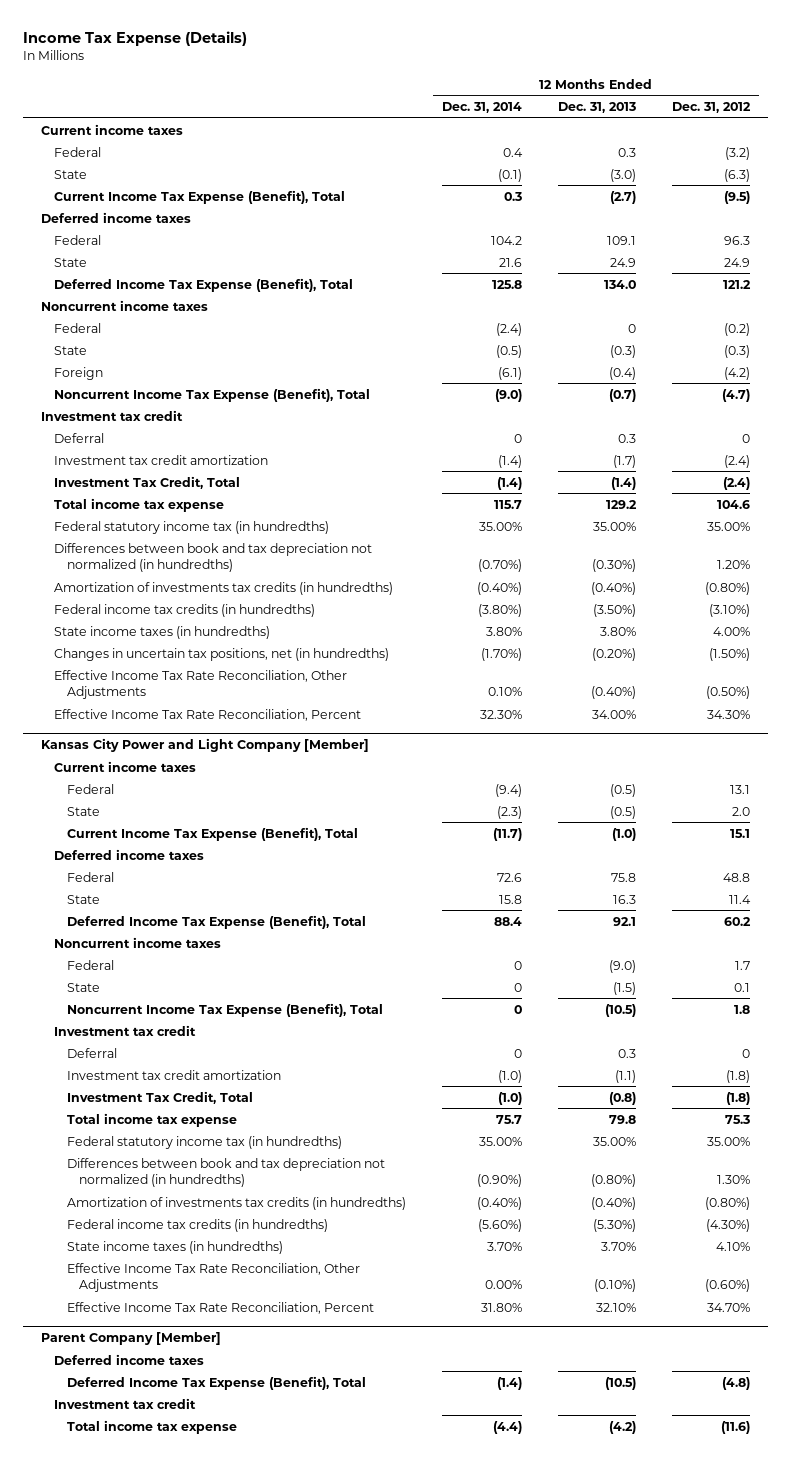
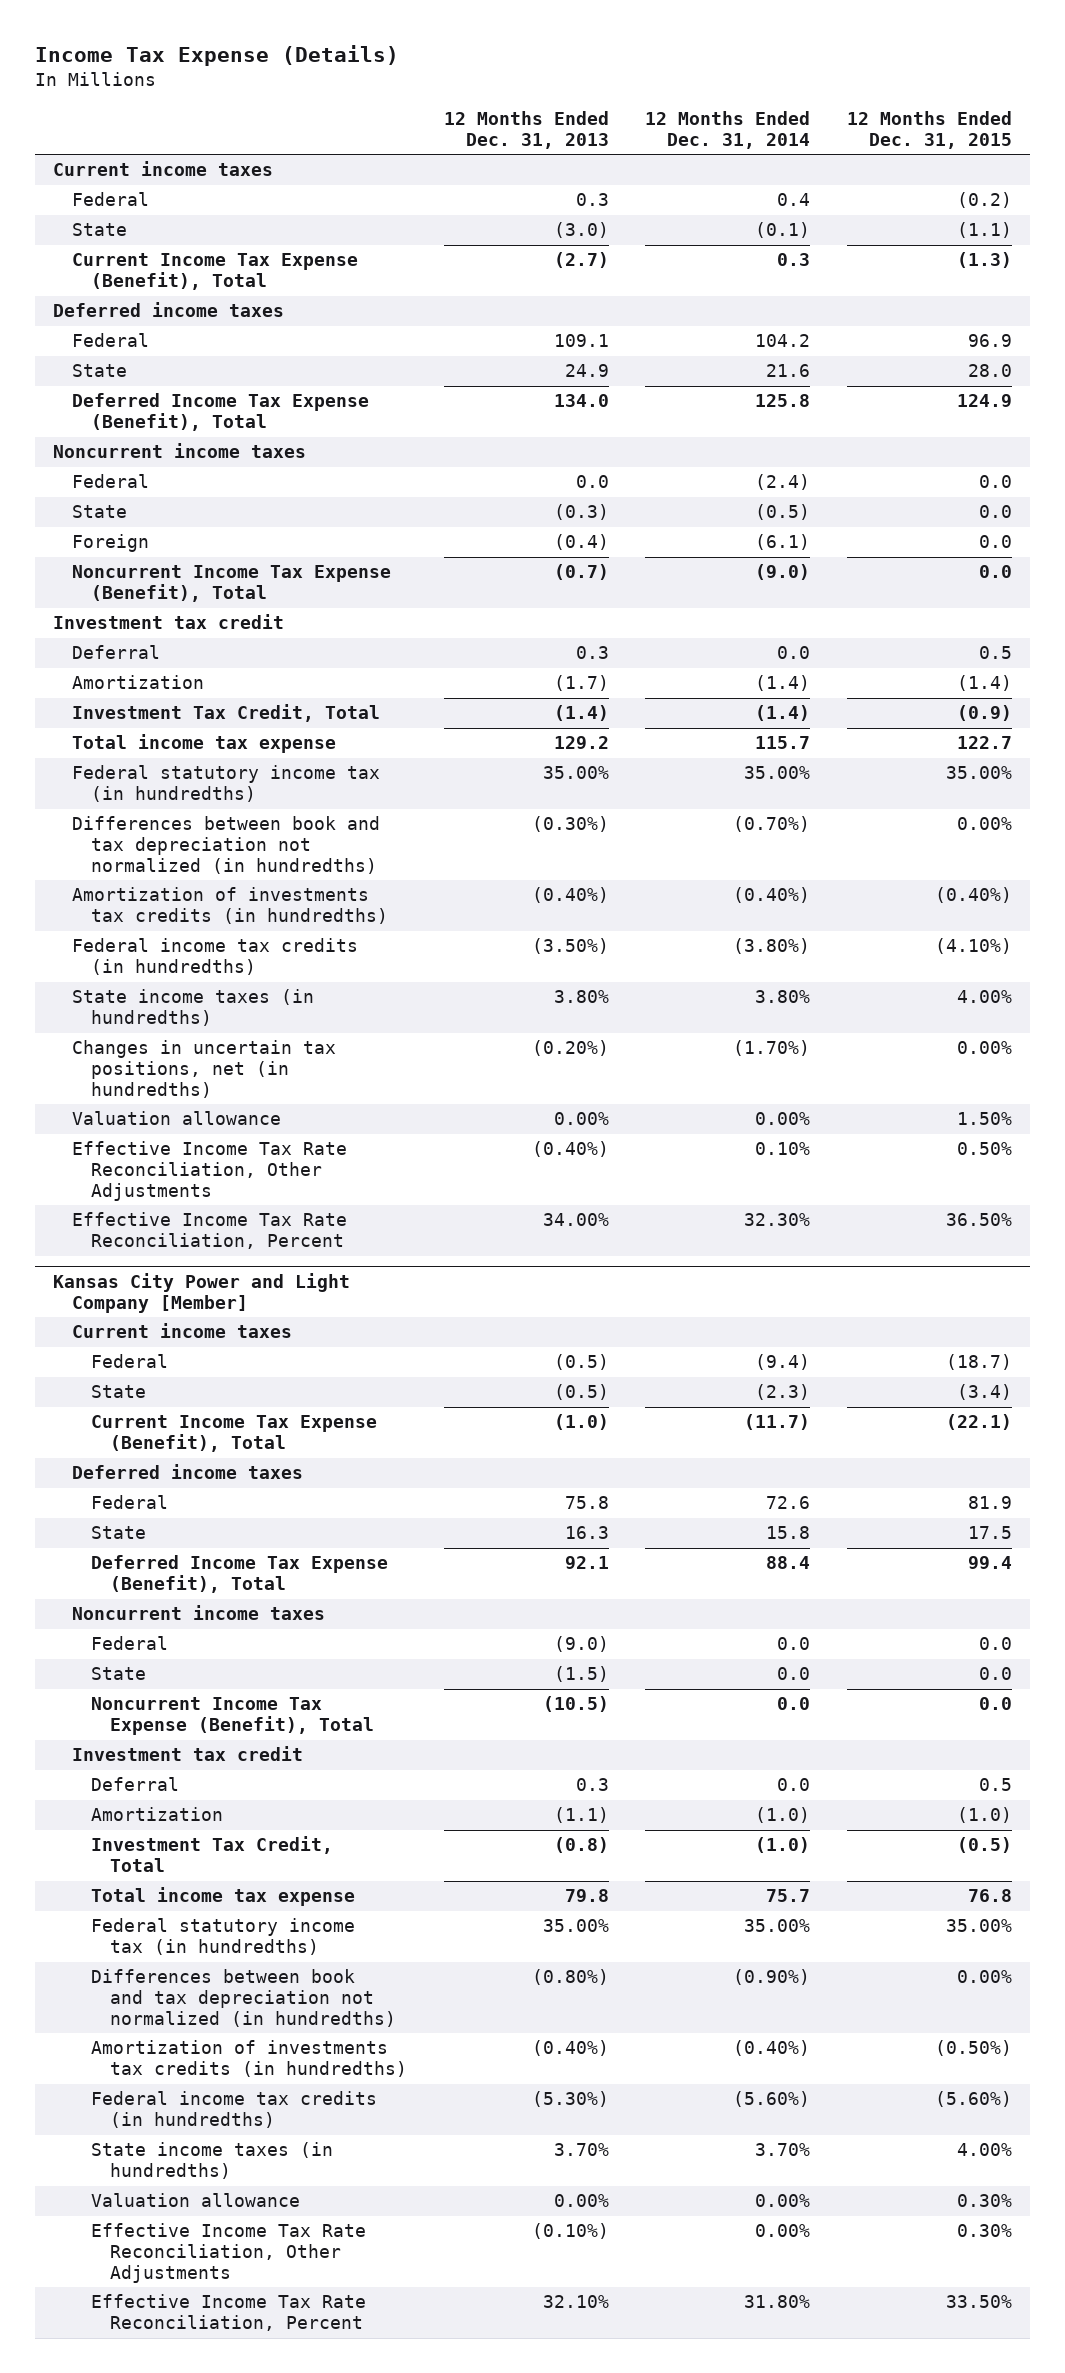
- | 12 Months Ended Dec. 31, 2014 | 12 Months Ended Dec. 31, 2013 | 12 Months Ended Dec. 31, 2012
+ | 12 Months Ended Dec. 31, 2013 | 12 Months Ended Dec. 31, 2014 | 12 Months Ended Dec. 31, 2015
- Federal | (2.4) | 0 | (0.2)
+ Federal | 0.0 | (2.4) | 0.0
- Deferral | 0 | 0.3 | 0
- Investment tax credit amortization | (1.4) | (1.7) | (2.4)
+ Deferral | 0.3 | 0.0 | 0.5
+ Amortization | (1.7) | (1.4) | (1.4)
+ Valuation allowance | 0.00% | 0.00% | 1.50%
@ Kansas City Power and Light Company [Member]
- Federal | 0 | (9.0) | 1.7
- State | 0 | (1.5) | 0.1
- Noncurrent Income Tax Expense (Benefit), Total | 0 | (10.5) | 1.8
+ Federal | (9.0) | 0.0 | 0.0
+ State | (1.5) | 0.0 | 0.0
+ Noncurrent Income Tax Expense (Benefit), Total | (10.5) | 0.0 | 0.0
- Deferral | 0 | 0.3 | 0
- Investment tax credit amortization | (1.0) | (1.1) | (1.8)
+ Deferral | 0.3 | 0.0 | 0.5
+ Amortization | (1.1) | (1.0) | (1.0)
+ Valuation allowance | 0.00% | 0.00% | 0.30%
- Parent Company [Member]
- Deferred income taxes
- Deferred Income Tax Expense (Benefit), Total | (1.4) | (10.5) | (4.8)
- Investment tax credit
- Total income tax expense | (4.4) | (4.2) | (11.6)

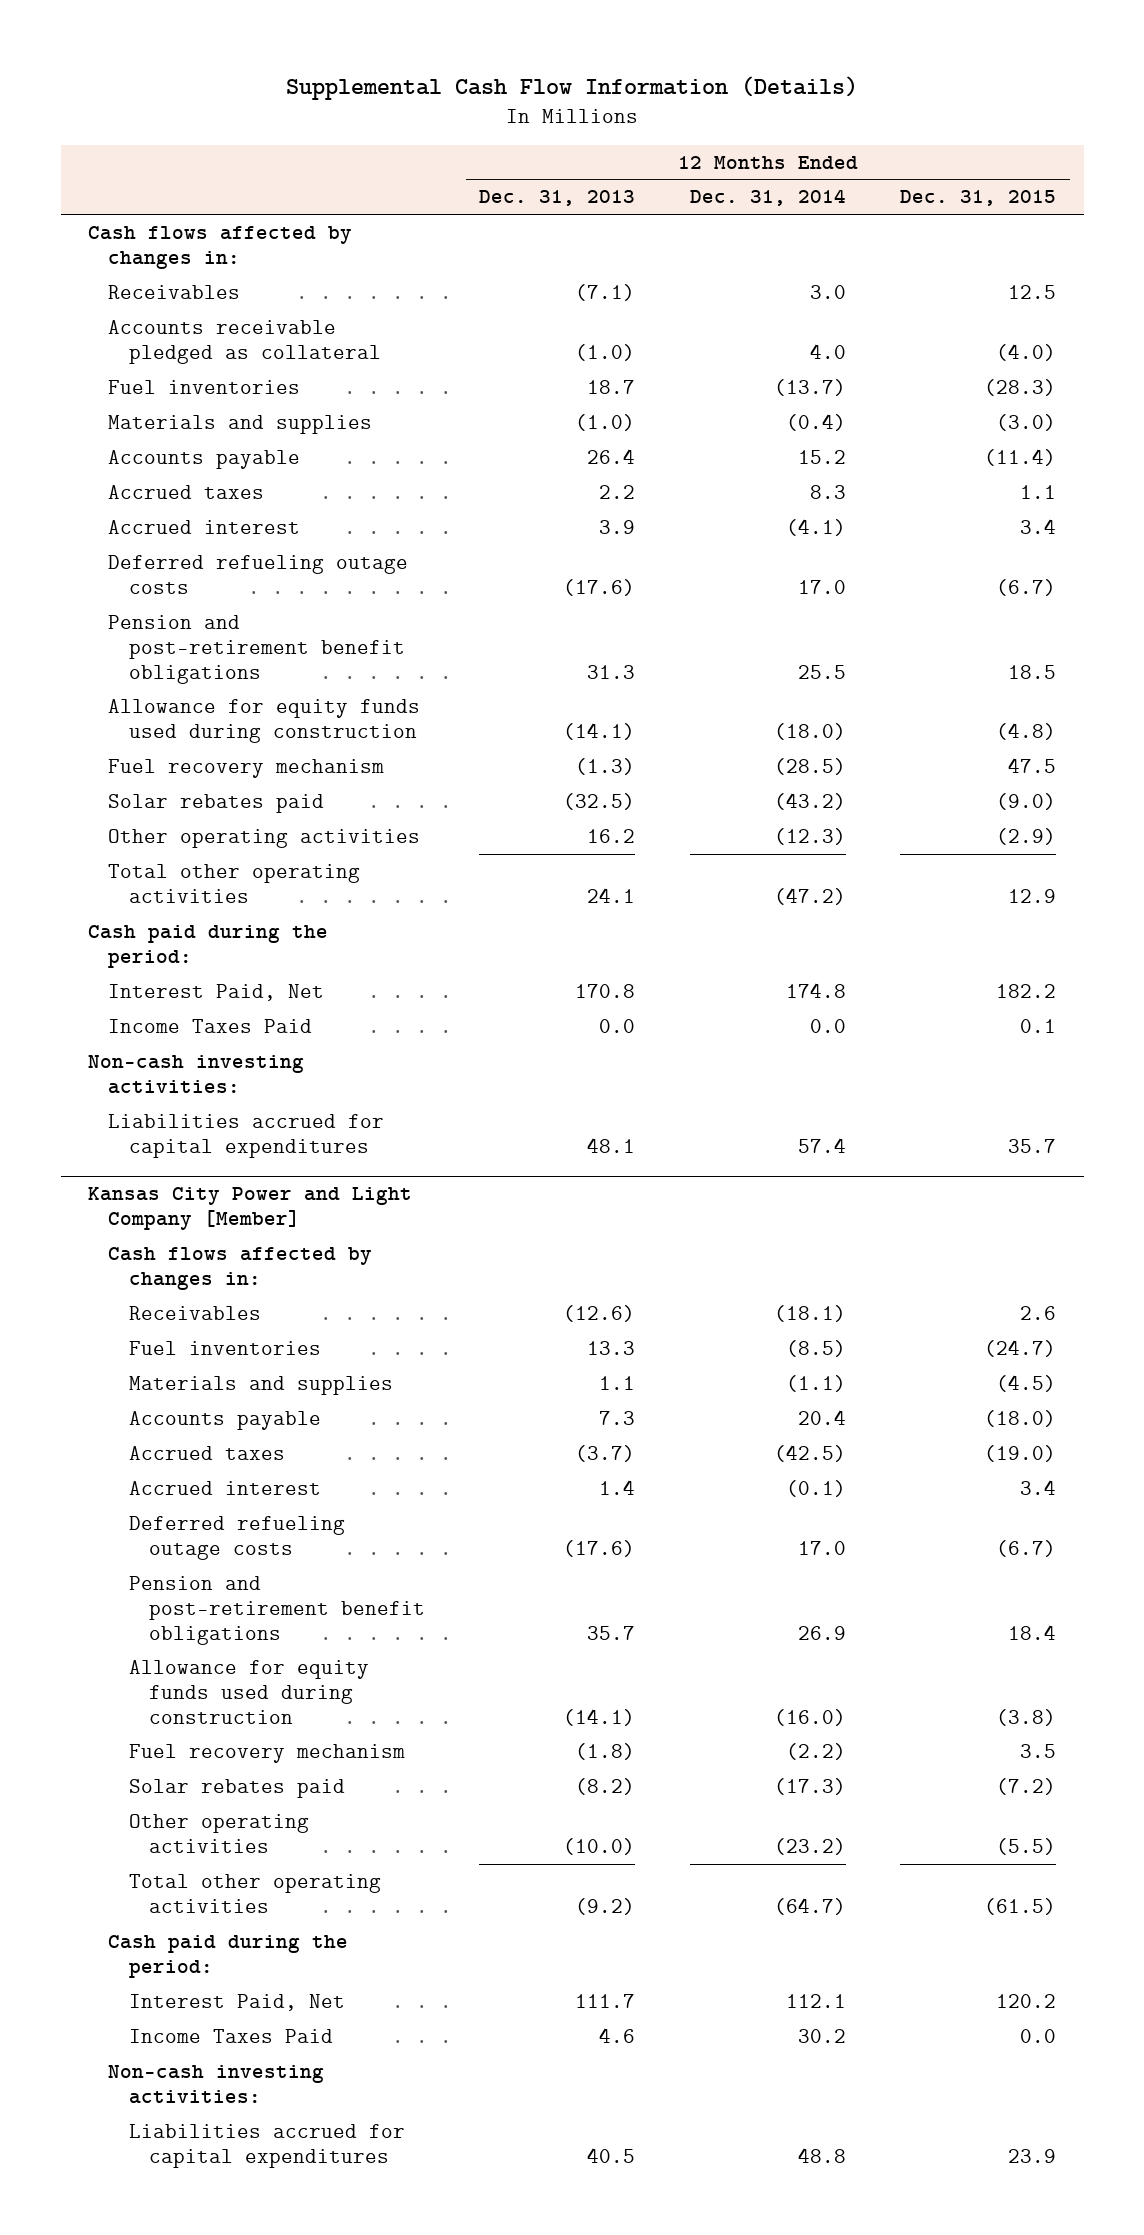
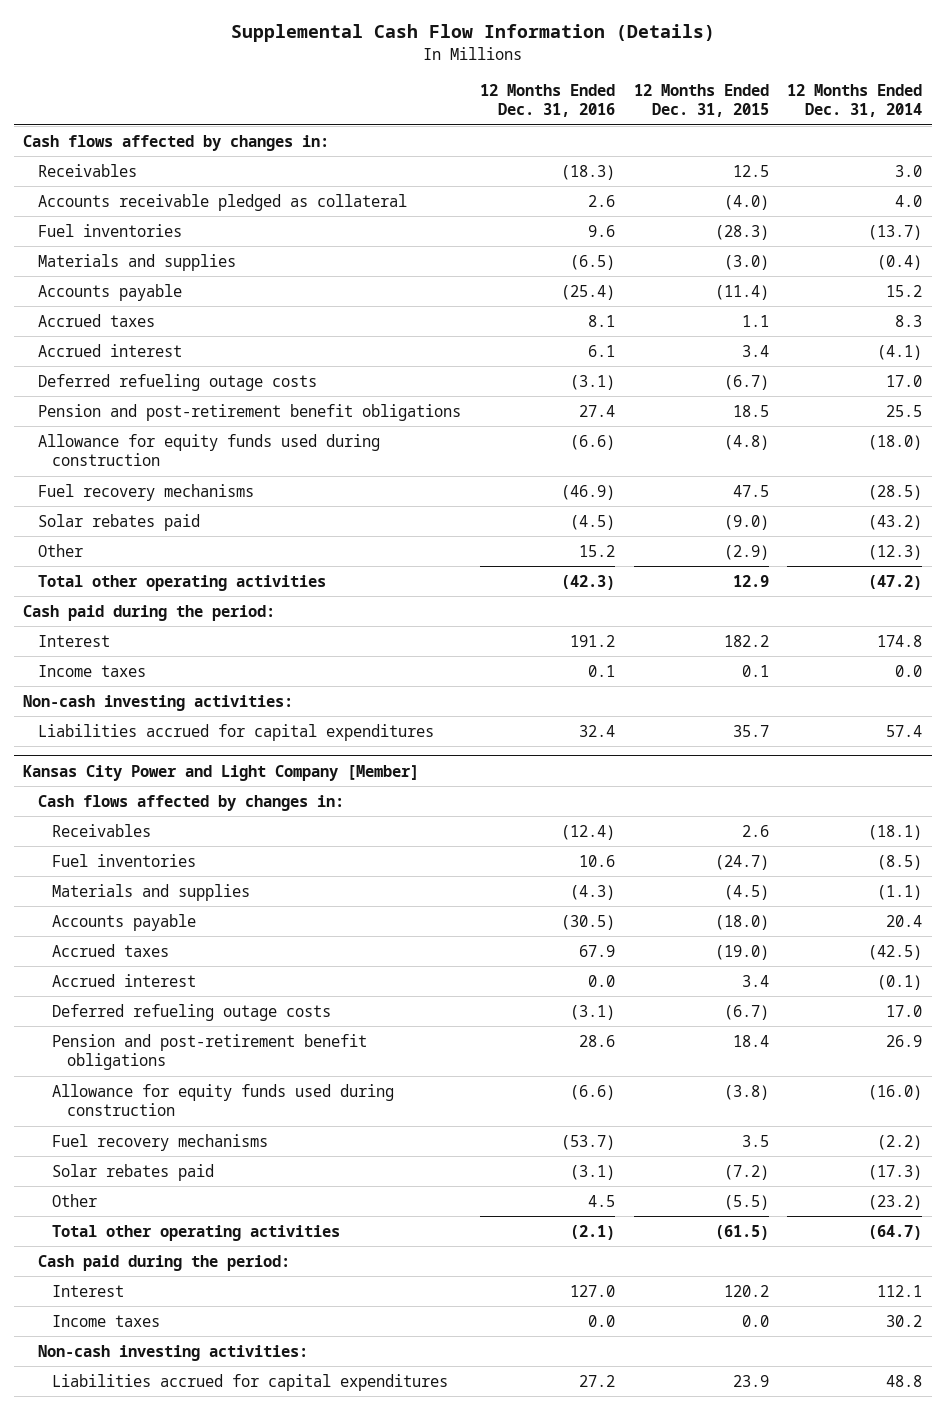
- | 12 Months Ended Dec. 31, 2013 | 12 Months Ended Dec. 31, 2014 | 12 Months Ended Dec. 31, 2015
+ | 12 Months Ended Dec. 31, 2016 | 12 Months Ended Dec. 31, 2015 | 12 Months Ended Dec. 31, 2014
- Fuel recovery mechanism | (1.3) | (28.5) | 47.5
+ Fuel recovery mechanisms | (46.9) | 47.5 | (28.5)
- Other operating activities | 16.2 | (12.3) | (2.9)
+ Other | 15.2 | (2.9) | (12.3)
- Interest Paid, Net | 170.8 | 174.8 | 182.2
- Income Taxes Paid | 0.0 | 0.0 | 0.1
+ Interest | 191.2 | 182.2 | 174.8
+ Income taxes | 0.1 | 0.1 | 0.0
@ Kansas City Power and Light Company [Member]
- Fuel recovery mechanism | (1.8) | (2.2) | 3.5
+ Fuel recovery mechanisms | (53.7) | 3.5 | (2.2)
- Other operating activities | (10.0) | (23.2) | (5.5)
+ Other | 4.5 | (5.5) | (23.2)
- Interest Paid, Net | 111.7 | 112.1 | 120.2
- Income Taxes Paid | 4.6 | 30.2 | 0.0
+ Interest | 127.0 | 120.2 | 112.1
+ Income taxes | 0.0 | 0.0 | 30.2

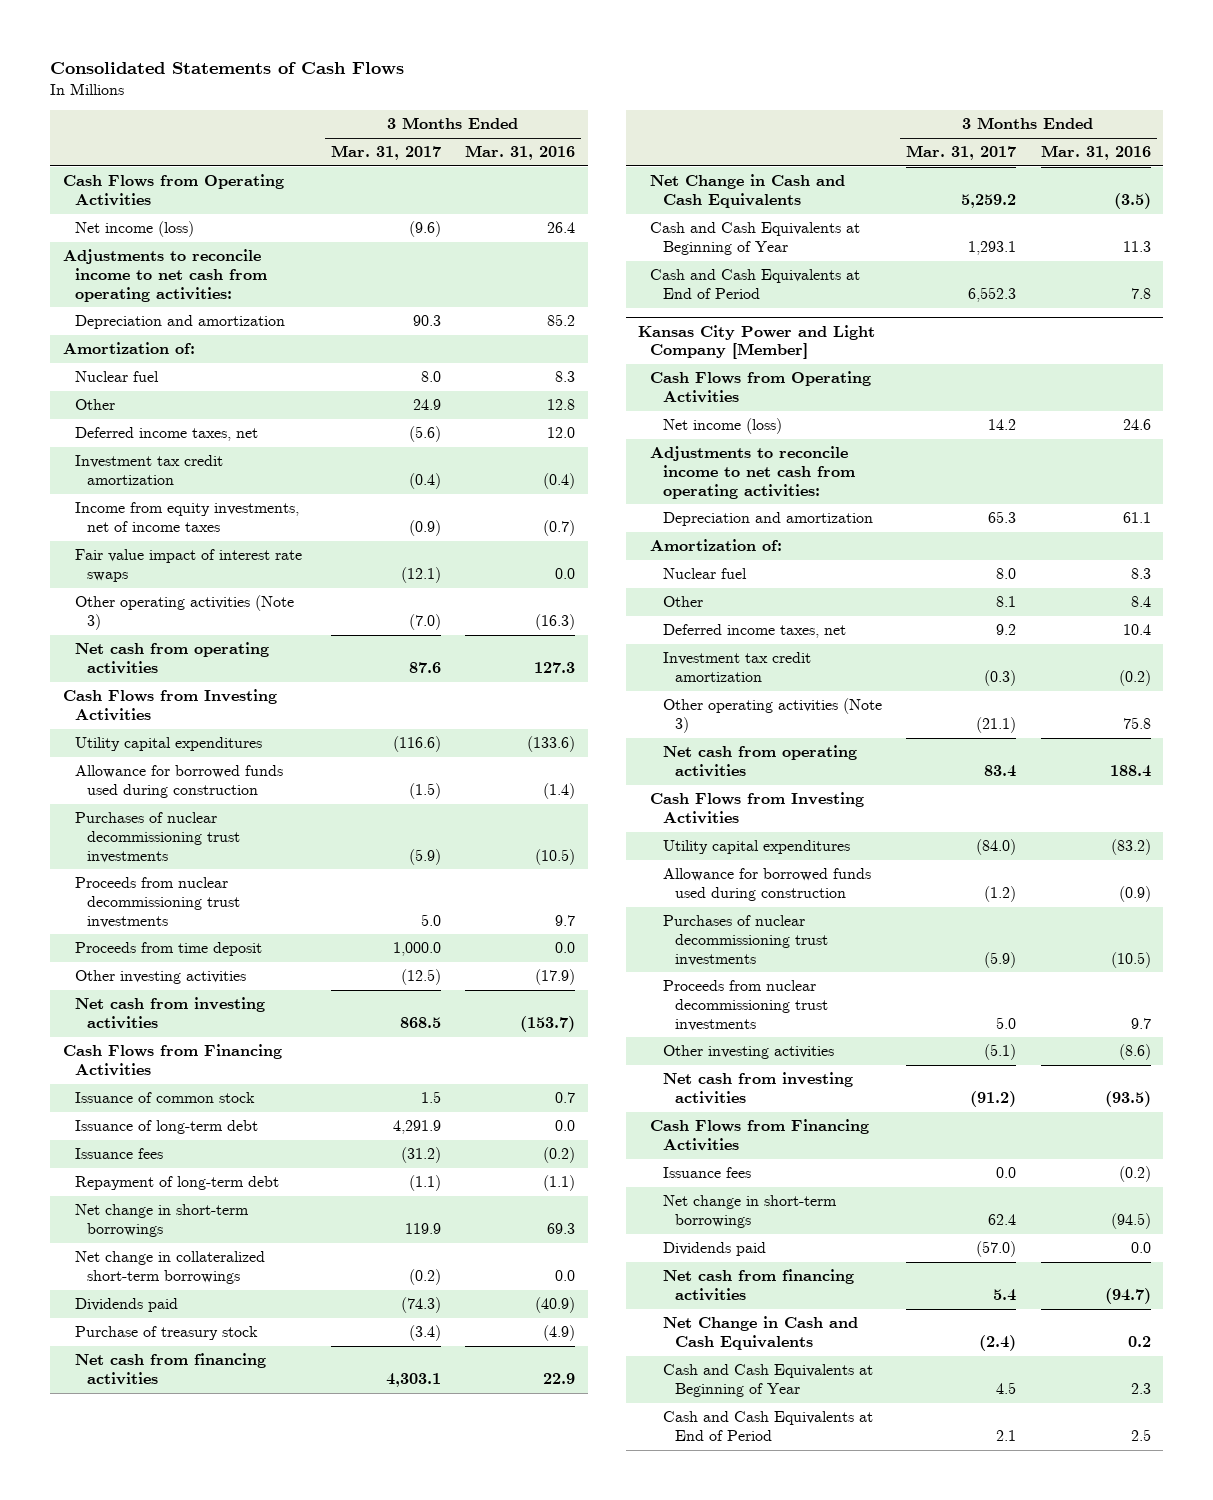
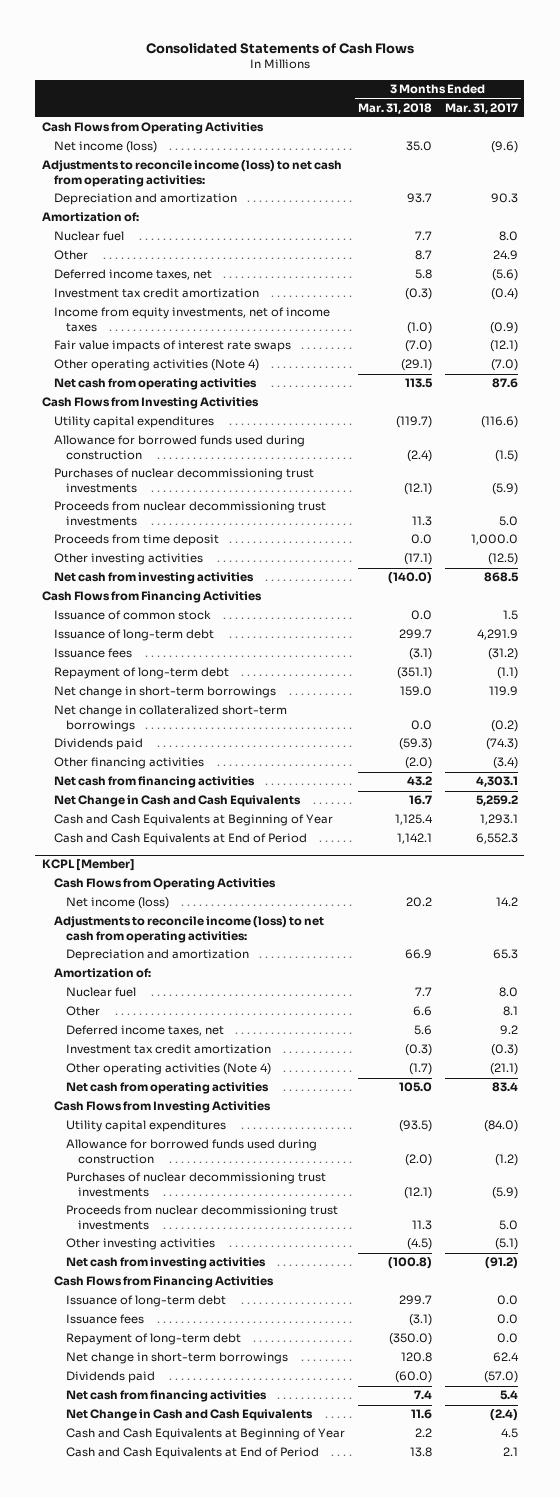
- | 3 Months Ended Mar. 31, 2017 | 3 Months Ended Mar. 31, 2016
+ | 3 Months Ended Mar. 31, 2018 | 3 Months Ended Mar. 31, 2017
- Adjustments to reconcile income to net cash from operating activities:
+ Adjustments to reconcile income (loss) to net cash from operating activities:
- Fair value impact of interest rate swaps | (12.1) | 0.0
- Other operating activities (Note 3) | (7.0) | (16.3)
+ Fair value impacts of interest rate swaps | (7.0) | (12.1)
+ Other operating activities (Note 4) | (29.1) | (7.0)
- Purchase of treasury stock | (3.4) | (4.9)
+ Other financing activities | (2.0) | (3.4)
- Kansas City Power and Light Company [Member]
+ KCPL [Member]
- Adjustments to reconcile income to net cash from operating activities:
+ Adjustments to reconcile income (loss) to net cash from operating activities:
- Other operating activities (Note 3) | (21.1) | 75.8
+ Other operating activities (Note 4) | (1.7) | (21.1)
+ Issuance of long-term debt | 299.7 | 0.0
+ Repayment of long-term debt | (350.0) | 0.0

